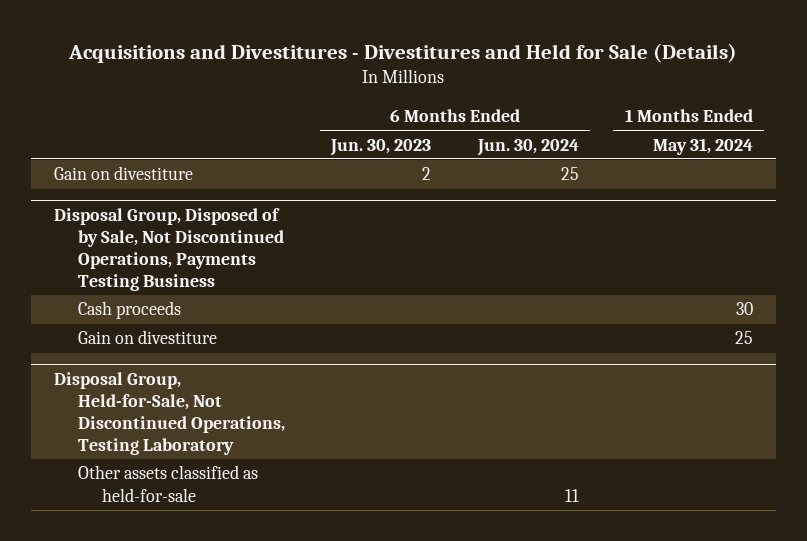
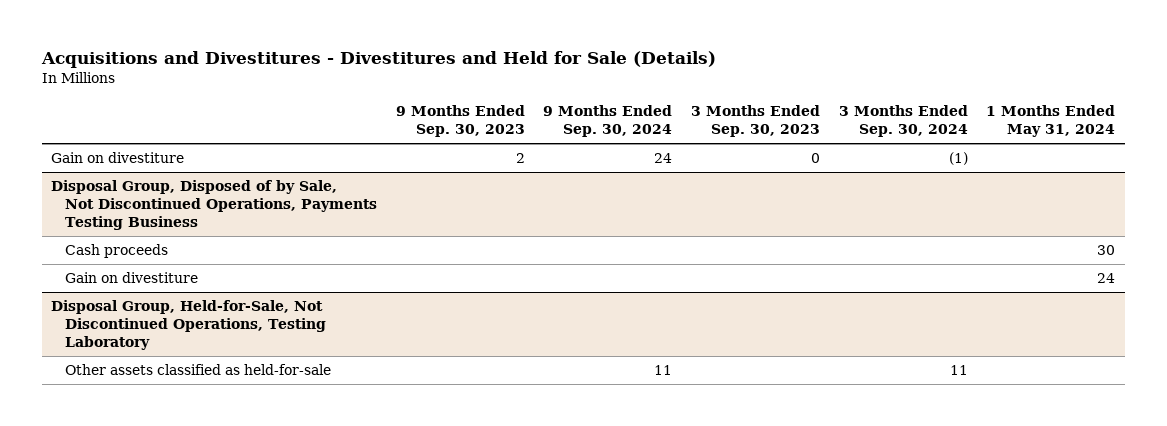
- | 6 Months Ended Jun. 30, 2023 | 6 Months Ended Jun. 30, 2024 | 1 Months Ended May 31, 2024
+ | 9 Months Ended Sep. 30, 2023 | 9 Months Ended Sep. 30, 2024 | 3 Months Ended Sep. 30, 2023 | 3 Months Ended Sep. 30, 2024 | 1 Months Ended May 31, 2024
@ Disposal Group, Disposed of by Sale, Not Discontinued Operations, Payments Testing Business
- Gain on divestiture | | | 25
+ Gain on divestiture | | | | | 24

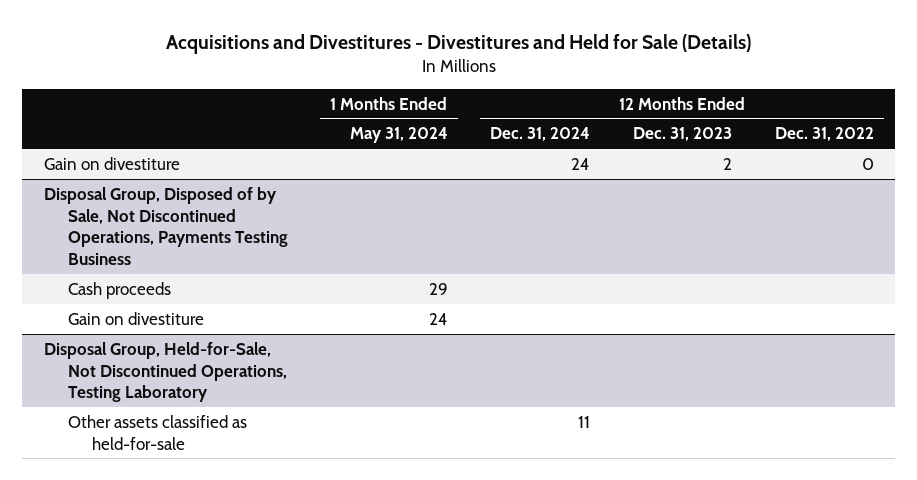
- | 9 Months Ended Sep. 30, 2023 | 9 Months Ended Sep. 30, 2024 | 3 Months Ended Sep. 30, 2023 | 3 Months Ended Sep. 30, 2024 | 1 Months Ended May 31, 2024
+ | 1 Months Ended May 31, 2024 | 12 Months Ended Dec. 31, 2024 | 12 Months Ended Dec. 31, 2023 | 12 Months Ended Dec. 31, 2022
@ Disposal Group, Disposed of by Sale, Not Discontinued Operations, Payments Testing Business
- Cash proceeds | | | | | 30
+ Cash proceeds | 29 | | |

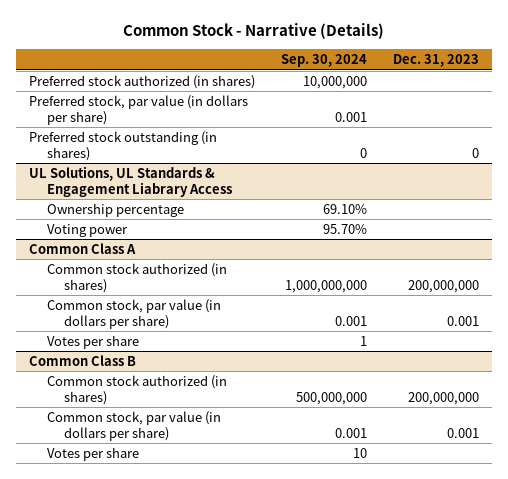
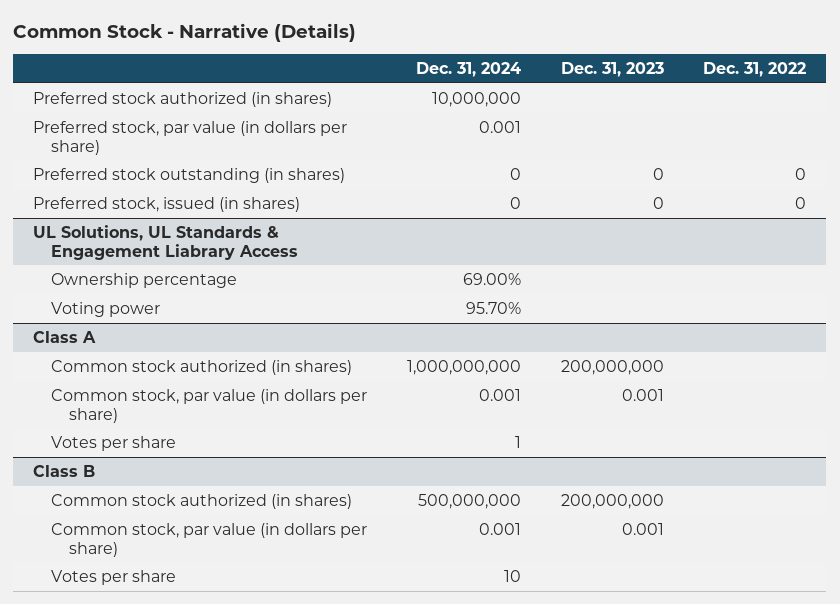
- | Sep. 30, 2024 | Dec. 31, 2023
+ | Dec. 31, 2024 | Dec. 31, 2023 | Dec. 31, 2022
+ Preferred stock, issued (in shares) | 0 | 0 | 0
- Common Class A
+ Class A
- Common Class B
+ Class B

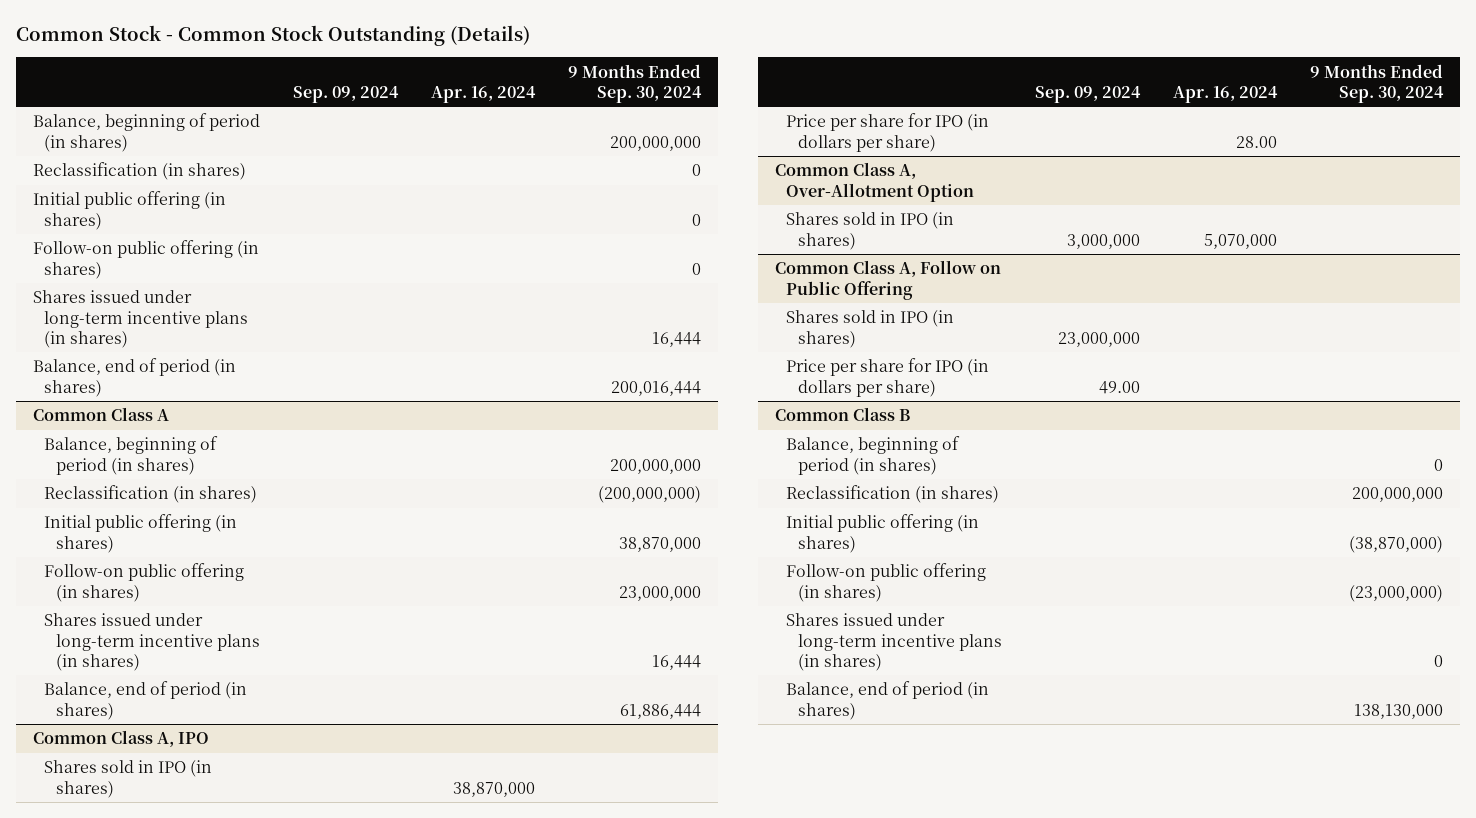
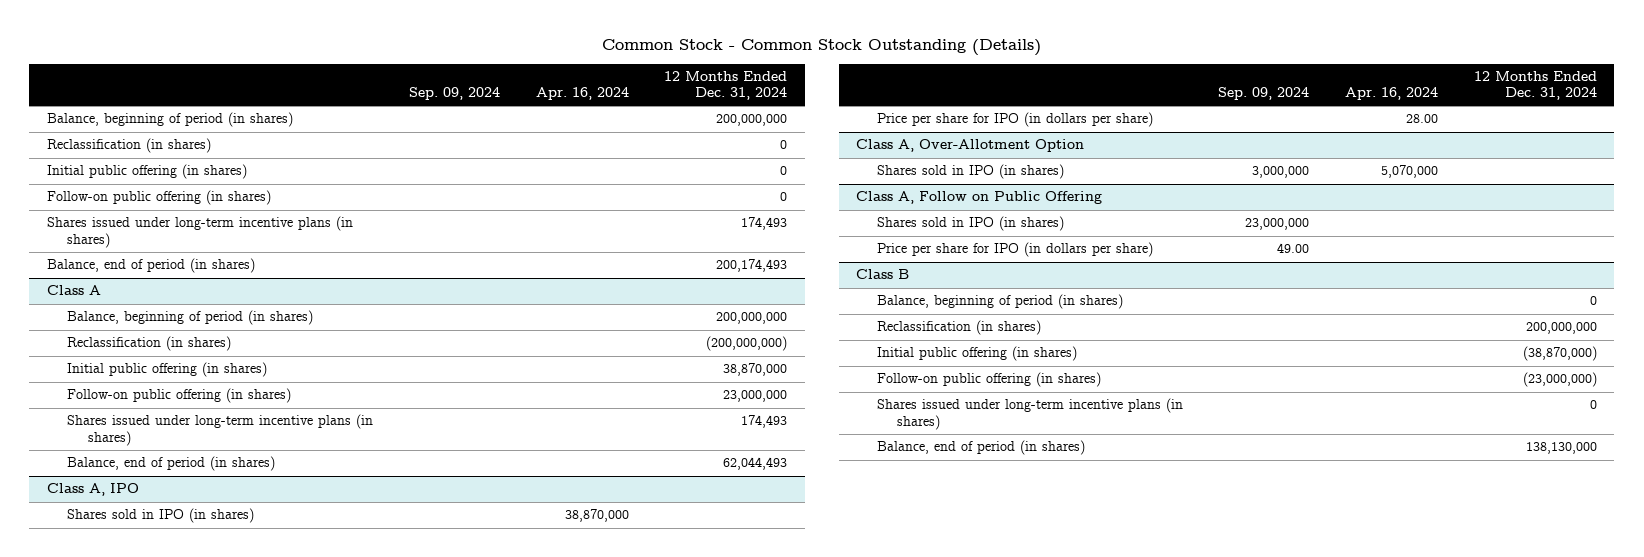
- | Sep. 09, 2024 | Apr. 16, 2024 | 9 Months Ended Sep. 30, 2024
+ | Sep. 09, 2024 | Apr. 16, 2024 | 12 Months Ended Dec. 31, 2024
- Common Class A
+ Class A
- Common Class A, IPO
+ Class A, IPO
- Common Class A, Over-Allotment Option
+ Class A, Over-Allotment Option
- Common Class A, Follow on Public Offering
+ Class A, Follow on Public Offering
- Common Class B
+ Class B

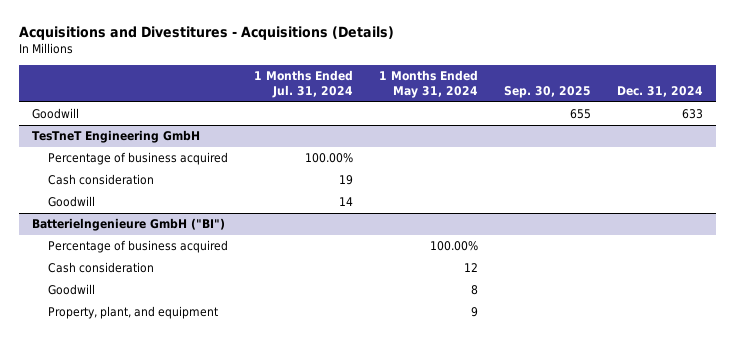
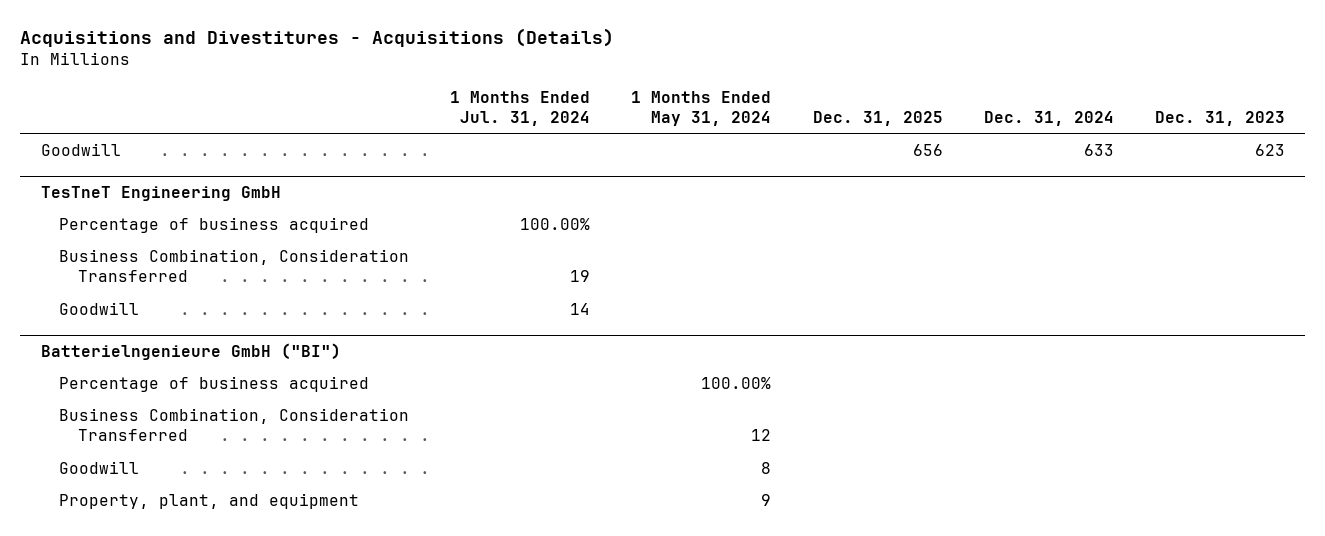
- | 1 Months Ended Jul. 31, 2024 | 1 Months Ended May 31, 2024 | Sep. 30, 2025 | Dec. 31, 2024
+ | 1 Months Ended Jul. 31, 2024 | 1 Months Ended May 31, 2024 | Dec. 31, 2025 | Dec. 31, 2024 | Dec. 31, 2023
@ TesTneT Engineering GmbH
- Cash consideration | 19 | | |
+ Business Combination, Consideration Transferred | 19 | | | |
@ Batterielngenieure GmbH ("BI")
- Cash consideration | | 12 | |
+ Business Combination, Consideration Transferred | | 12 | | |

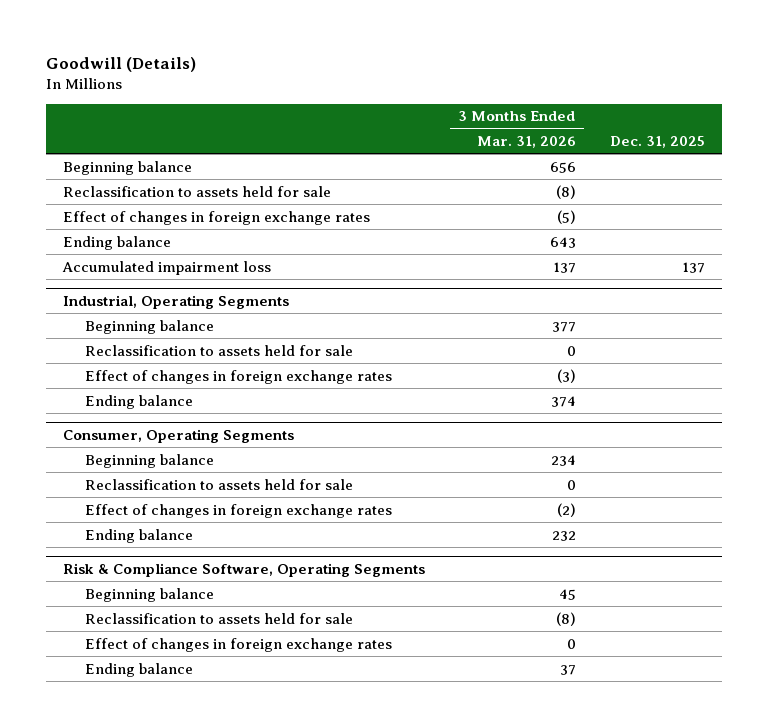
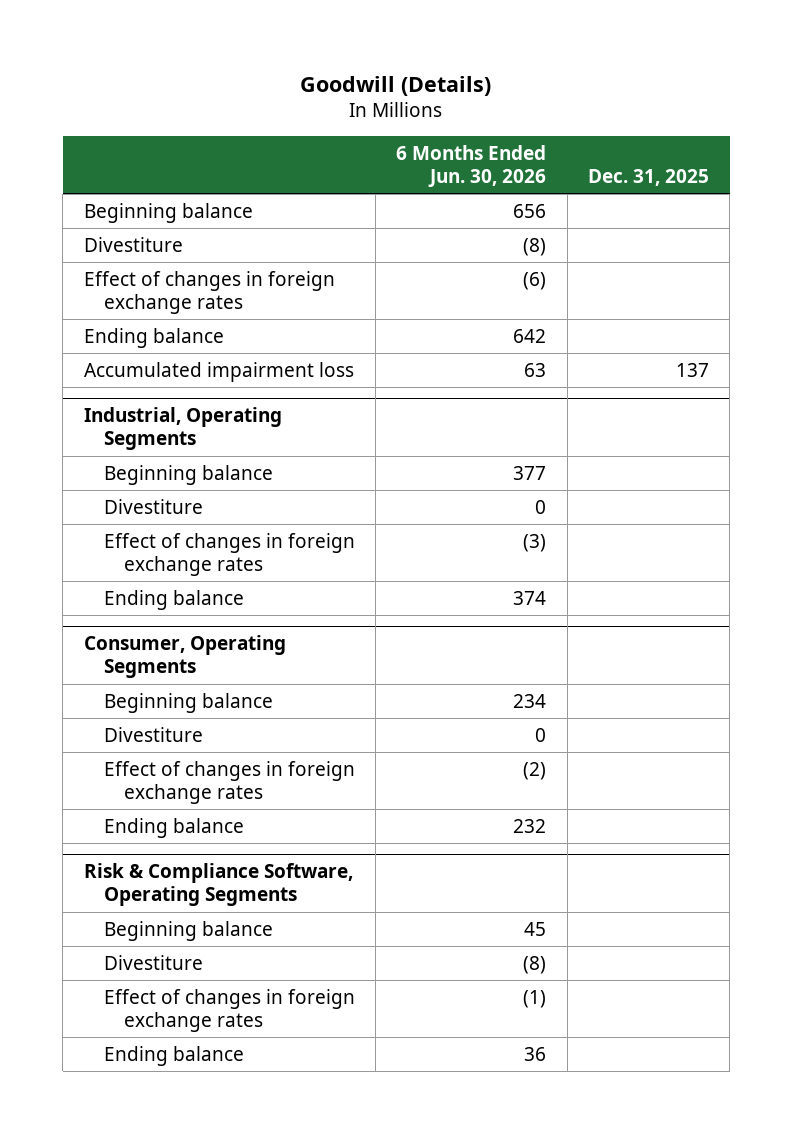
- | 3 Months Ended Mar. 31, 2026 | Dec. 31, 2025
+ | 6 Months Ended Jun. 30, 2026 | Dec. 31, 2025
- Reclassification to assets held for sale | (8) |
+ Divestiture | (8) |
@ Industrial, Operating Segments
- Reclassification to assets held for sale | 0 |
+ Divestiture | 0 |
@ Consumer, Operating Segments
- Reclassification to assets held for sale | 0 |
+ Divestiture | 0 |
@ Risk & Compliance Software, Operating Segments
- Reclassification to assets held for sale | (8) |
+ Divestiture | (8) |

